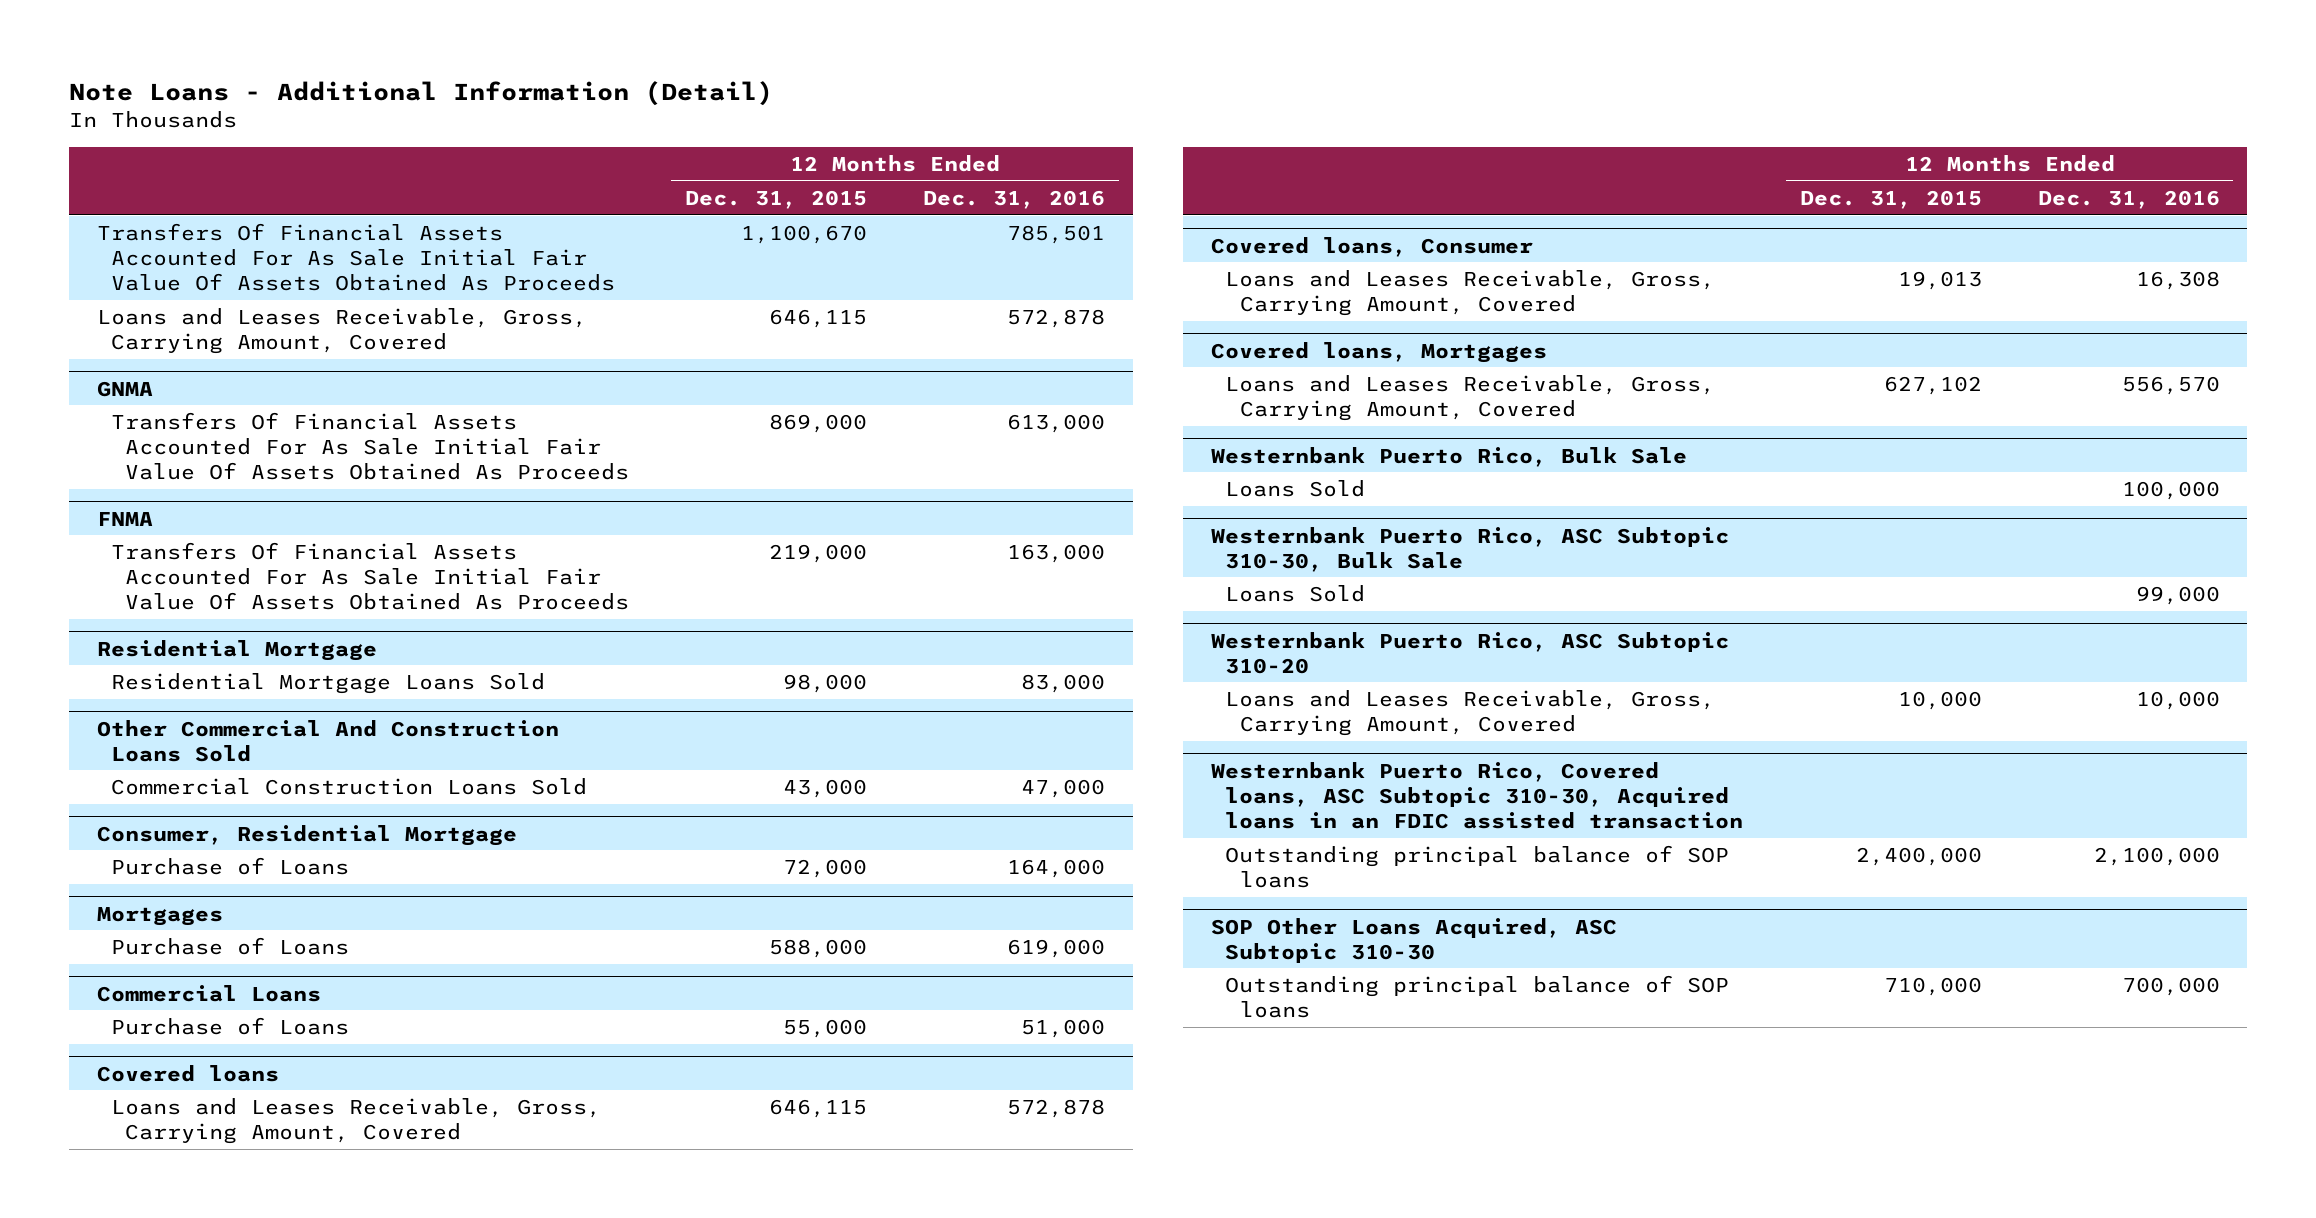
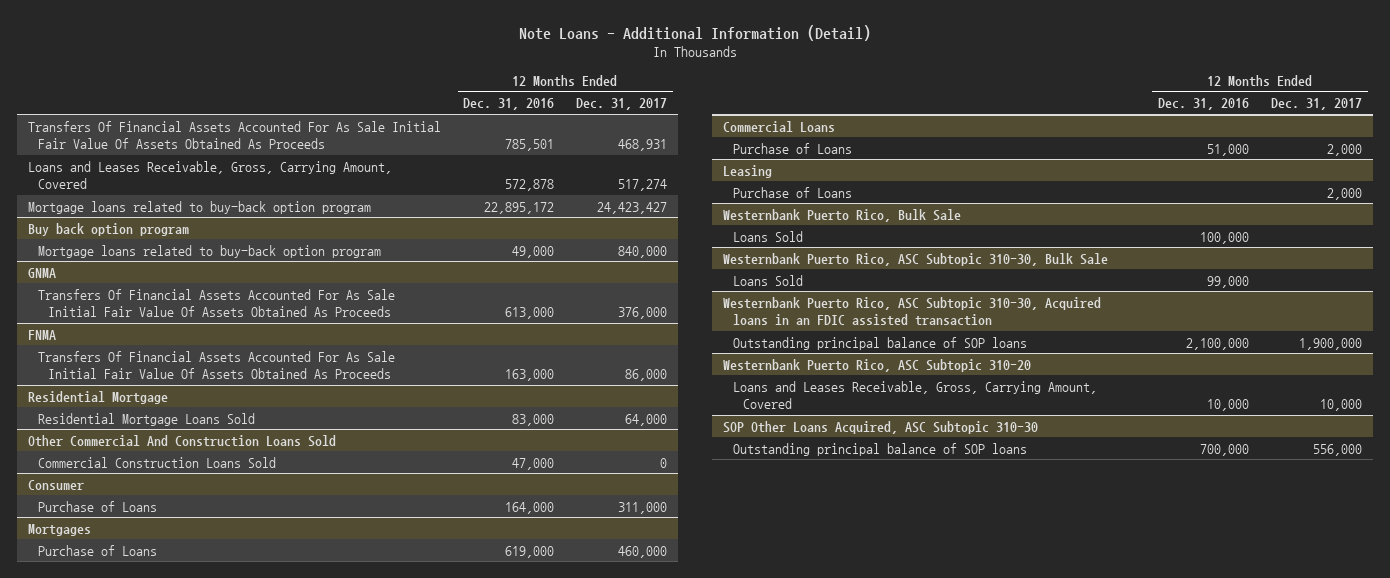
- | 12 Months Ended Dec. 31, 2015 | 12 Months Ended Dec. 31, 2016
+ | 12 Months Ended Dec. 31, 2016 | 12 Months Ended Dec. 31, 2017
+ Mortgage loans related to buy-back option program | 22,895,172 | 24,423,427
+ Buy back option program
+ Mortgage loans related to buy-back option program | 49,000 | 840,000
- Consumer, Residential Mortgage
+ Consumer
- Covered loans
- Loans and Leases Receivable, Gross, Carrying Amount, Covered | 646,115 | 572,878
- Covered loans, Consumer
- Loans and Leases Receivable, Gross, Carrying Amount, Covered | 19,013 | 16,308
- Covered loans, Mortgages
- Loans and Leases Receivable, Gross, Carrying Amount, Covered | 627,102 | 556,570
+ Leasing
+ Purchase of Loans | | 2,000
+ Westernbank Puerto Rico, ASC Subtopic 310-30, Acquired loans in an FDIC assisted transaction
+ Outstanding principal balance of SOP loans | 2,100,000 | 1,900,000
- Westernbank Puerto Rico, Covered loans, ASC Subtopic 310-30, Acquired loans in an FDIC assisted transaction
- Outstanding principal balance of SOP loans | 2,400,000 | 2,100,000

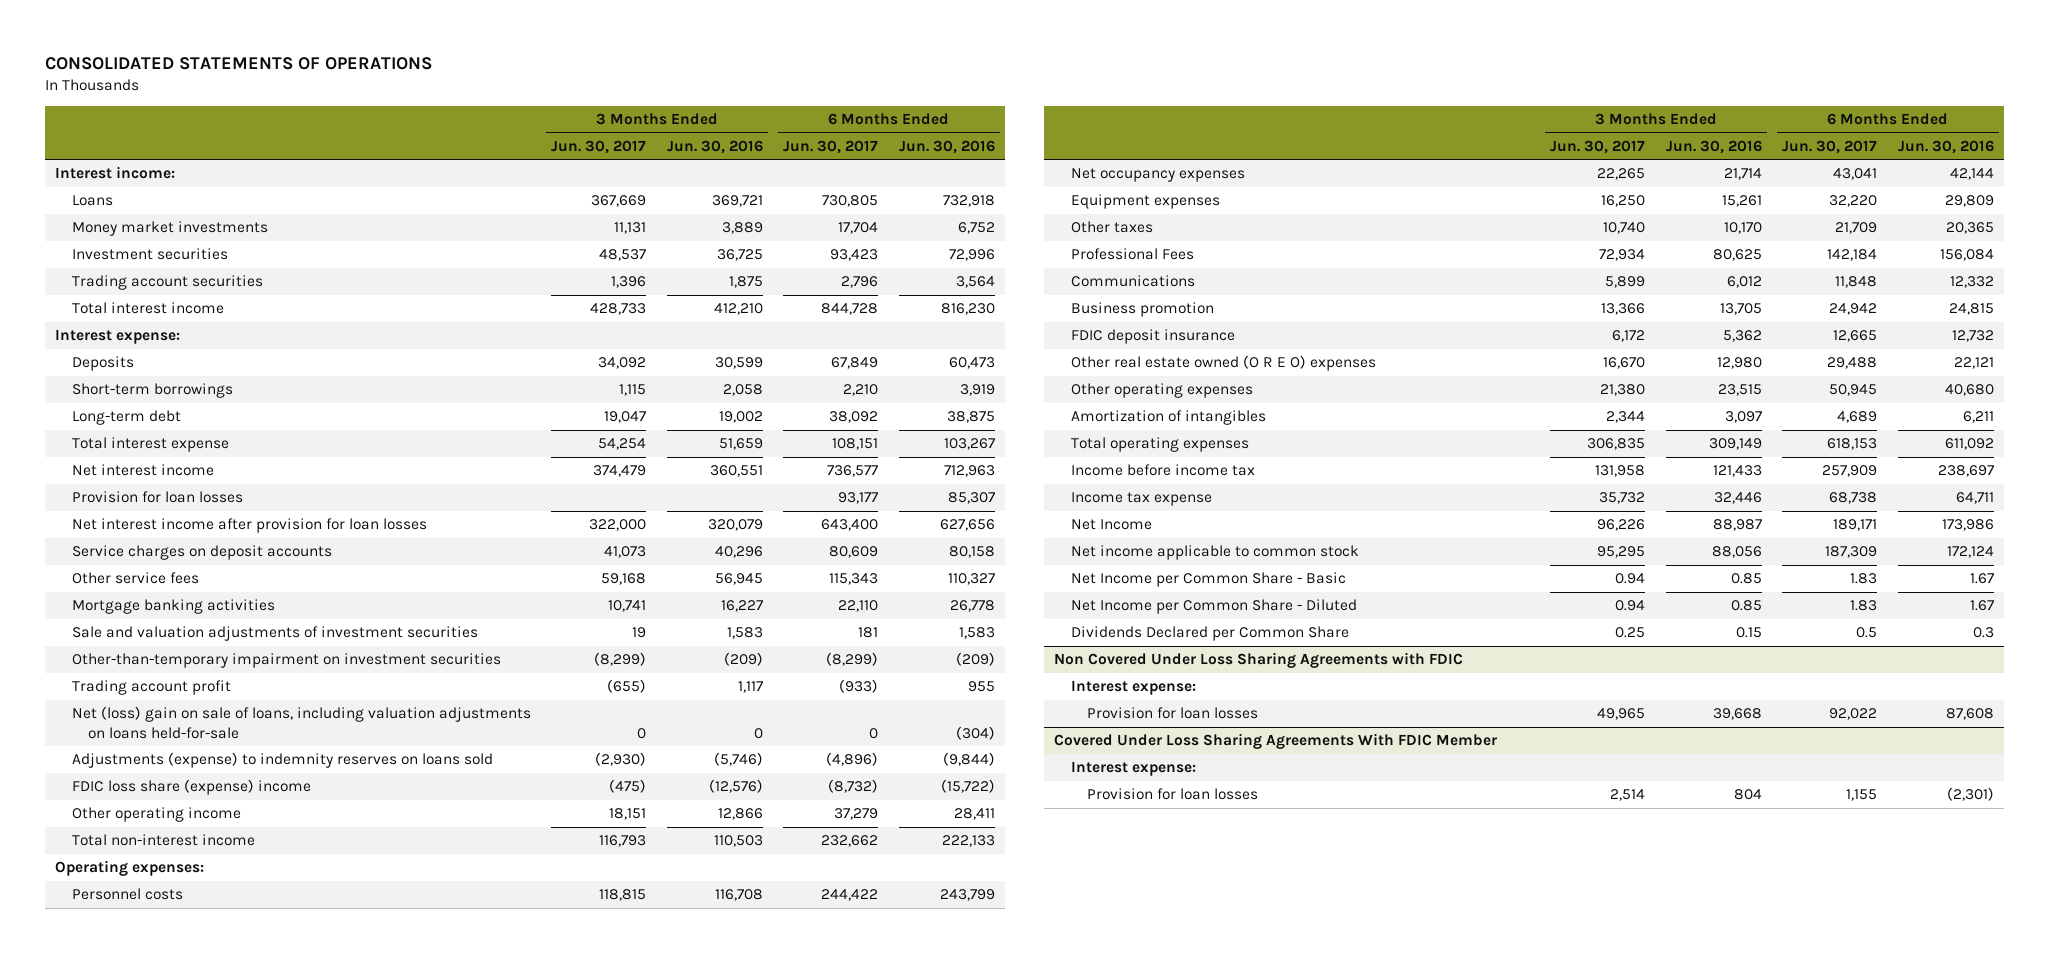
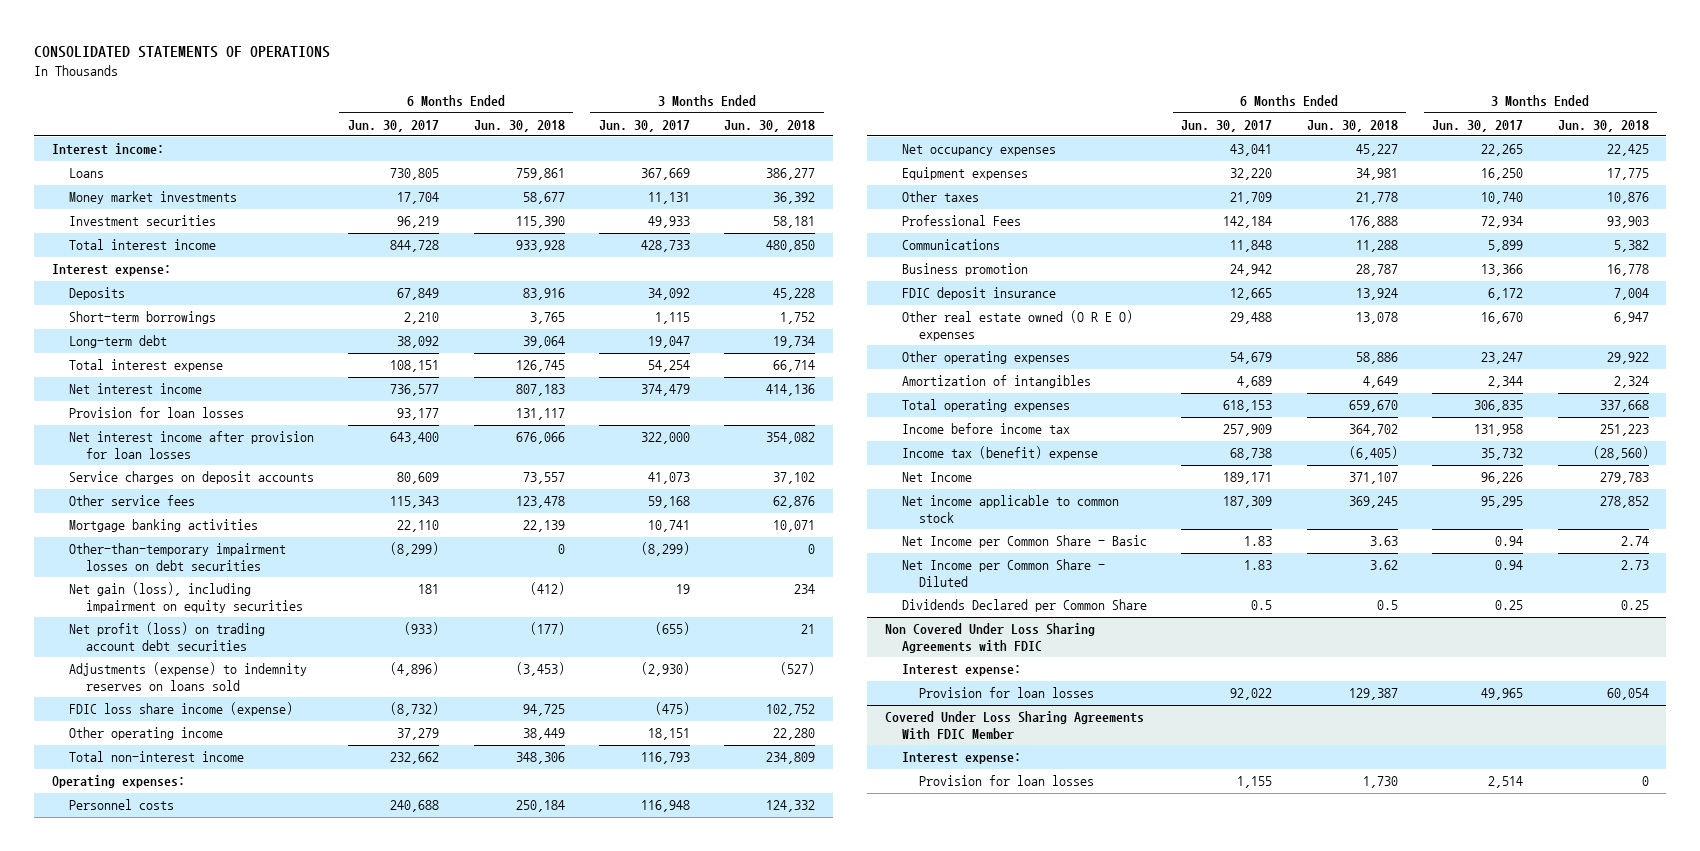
- | 3 Months Ended Jun. 30, 2017 | 3 Months Ended Jun. 30, 2016 | 6 Months Ended Jun. 30, 2017 | 6 Months Ended Jun. 30, 2016
+ | 6 Months Ended Jun. 30, 2017 | 6 Months Ended Jun. 30, 2018 | 3 Months Ended Jun. 30, 2017 | 3 Months Ended Jun. 30, 2018
- Investment securities | 48,537 | 36,725 | 93,423 | 72,996
- Trading account securities | 1,396 | 1,875 | 2,796 | 3,564
+ Investment securities | 96,219 | 115,390 | 49,933 | 58,181
- Sale and valuation adjustments of investment securities | 19 | 1,583 | 181 | 1,583
- Other-than-temporary impairment on investment securities | (8,299) | (209) | (8,299) | (209)
- Trading account profit | (655) | 1,117 | (933) | 955
- Net (loss) gain on sale of loans, including valuation adjustments on loans held-for-sale | 0 | 0 | 0 | (304)
+ Other-than-temporary impairment losses on debt securities | (8,299) | 0 | (8,299) | 0
+ Net gain (loss), including impairment on equity securities | 181 | (412) | 19 | 234
+ Net profit (loss) on trading account debt securities | (933) | (177) | (655) | 21
- FDIC loss share (expense) income | (475) | (12,576) | (8,732) | (15,722)
+ FDIC loss share income (expense) | (8,732) | 94,725 | (475) | 102,752
- Personnel costs | 118,815 | 116,708 | 244,422 | 243,799
+ Personnel costs | 240,688 | 250,184 | 116,948 | 124,332
- Other operating expenses | 21,380 | 23,515 | 50,945 | 40,680
+ Other operating expenses | 54,679 | 58,886 | 23,247 | 29,922
- Income tax expense | 35,732 | 32,446 | 68,738 | 64,711
+ Income tax (benefit) expense | 68,738 | (6,405) | 35,732 | (28,560)

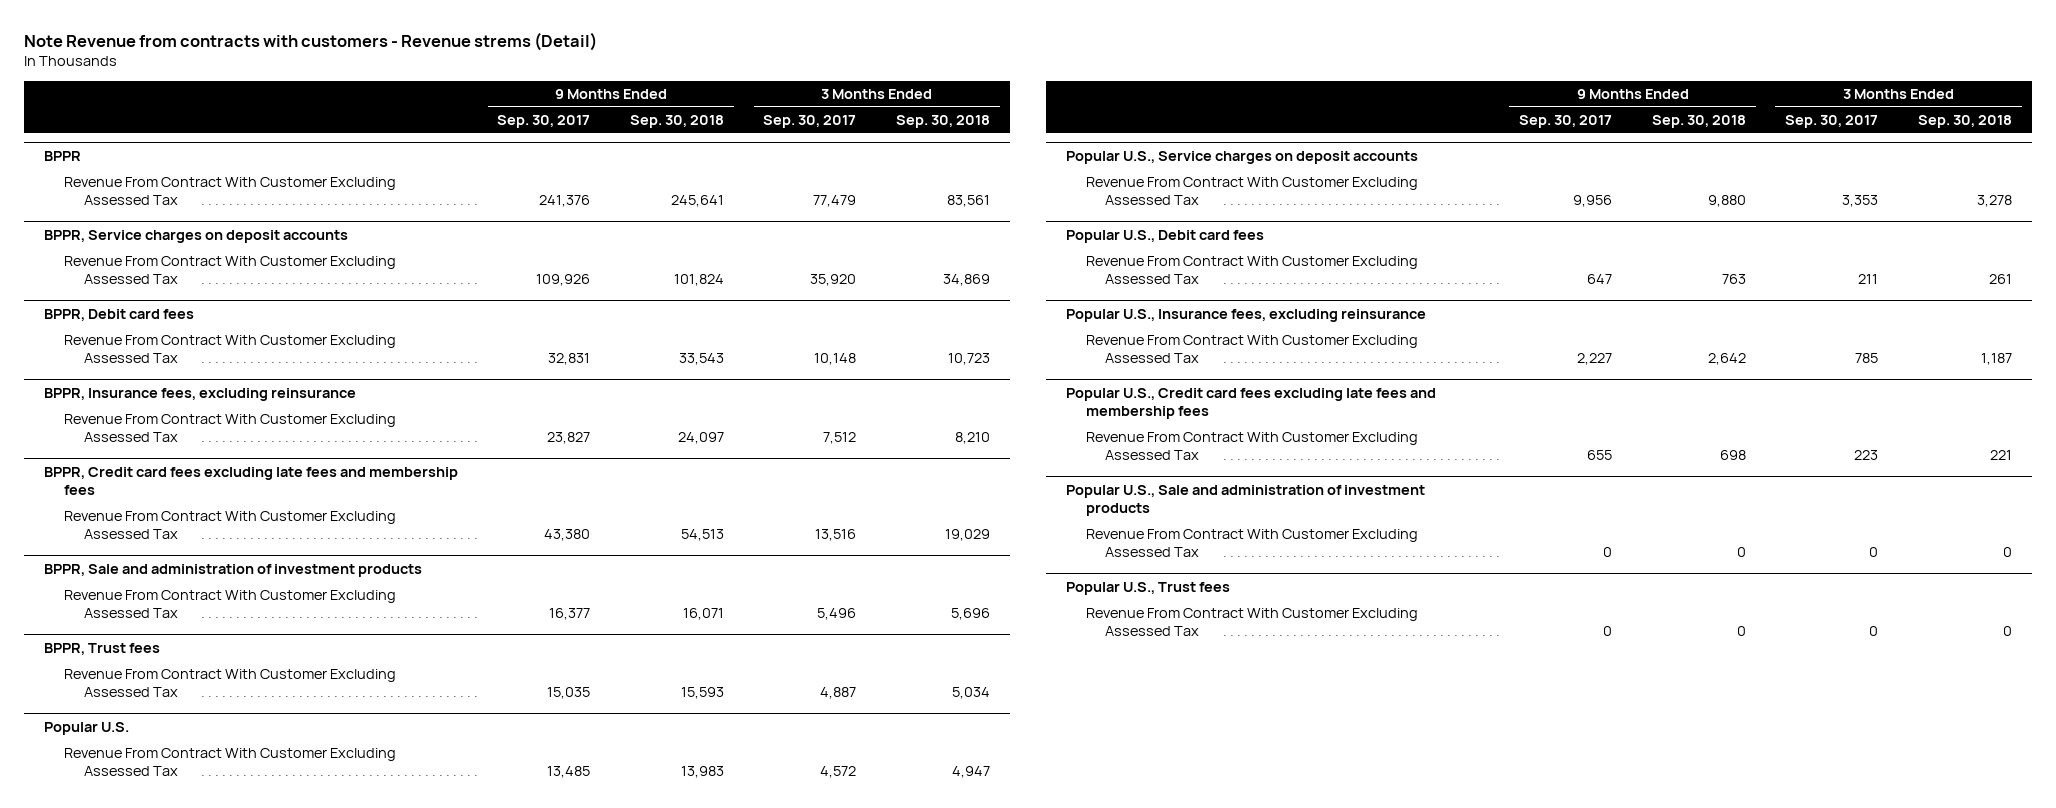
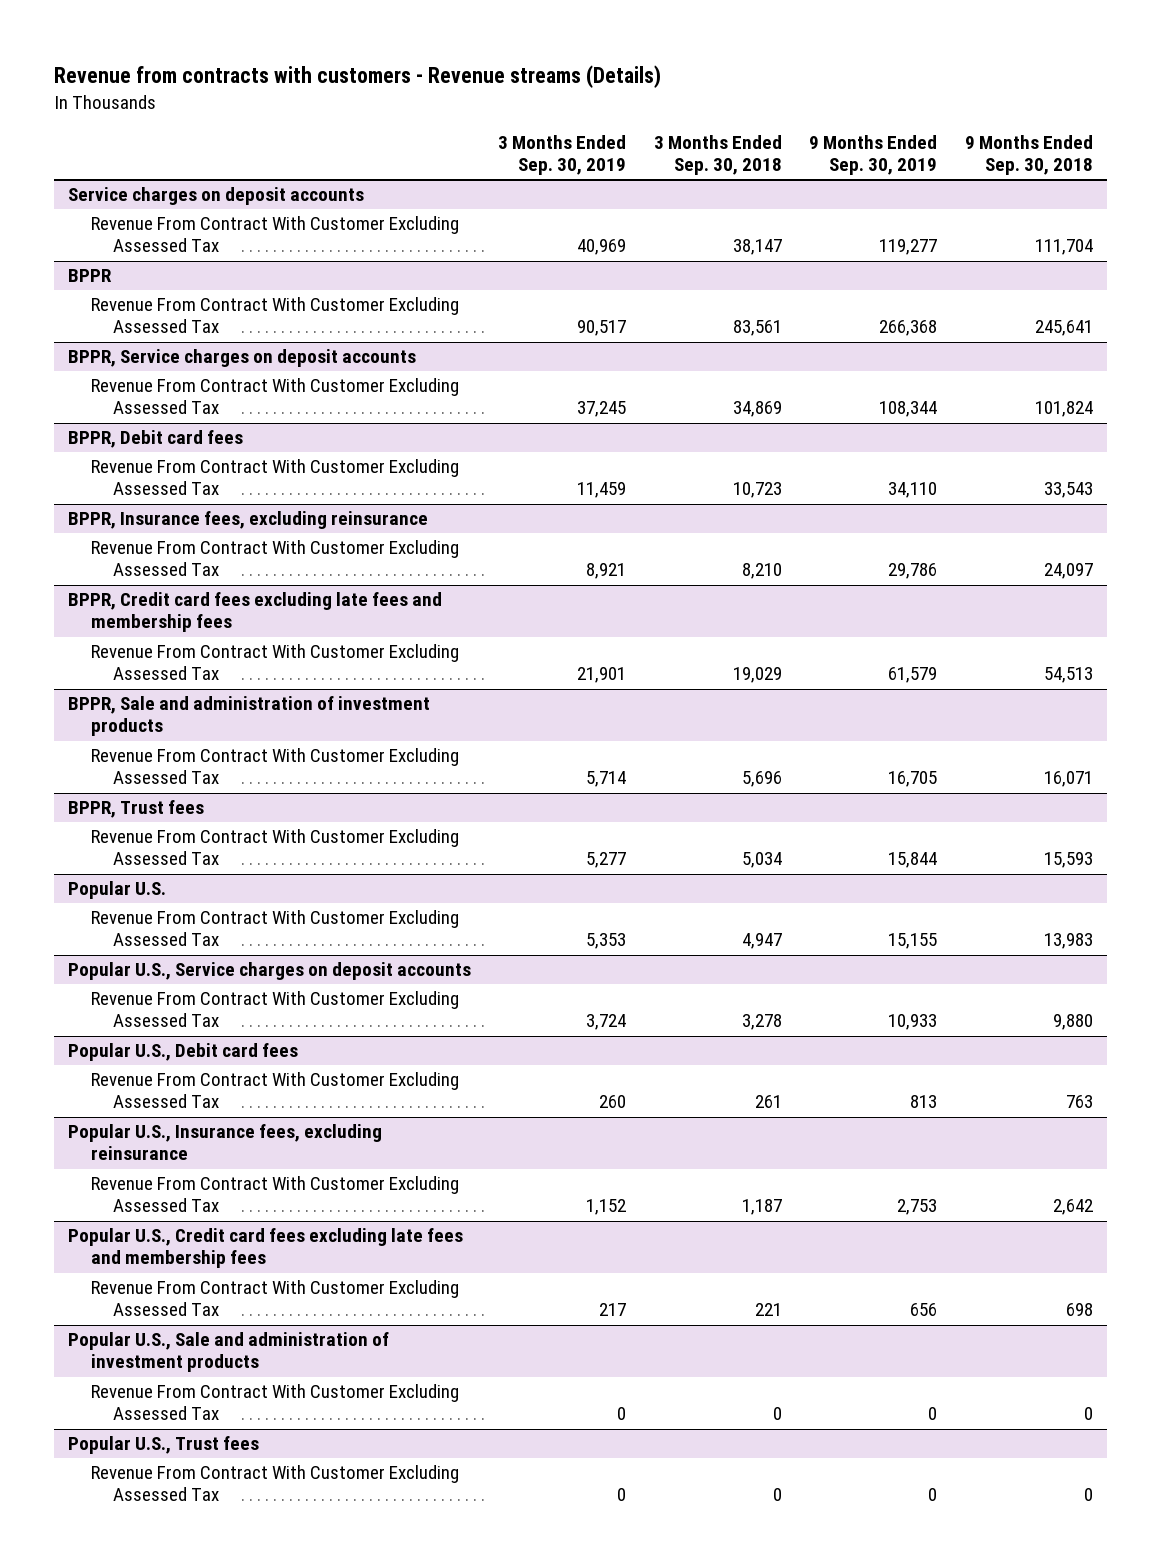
- Note Revenue from contracts with customers - Revenue strems (Detail)
+ Revenue from contracts with customers - Revenue streams (Details)
- | 9 Months Ended Sep. 30, 2017 | 9 Months Ended Sep. 30, 2018 | 3 Months Ended Sep. 30, 2017 | 3 Months Ended Sep. 30, 2018
+ | 3 Months Ended Sep. 30, 2019 | 3 Months Ended Sep. 30, 2018 | 9 Months Ended Sep. 30, 2019 | 9 Months Ended Sep. 30, 2018
+ Service charges on deposit accounts
+ Revenue From Contract With Customer Excluding Assessed Tax | 40,969 | 38,147 | 119,277 | 111,704

